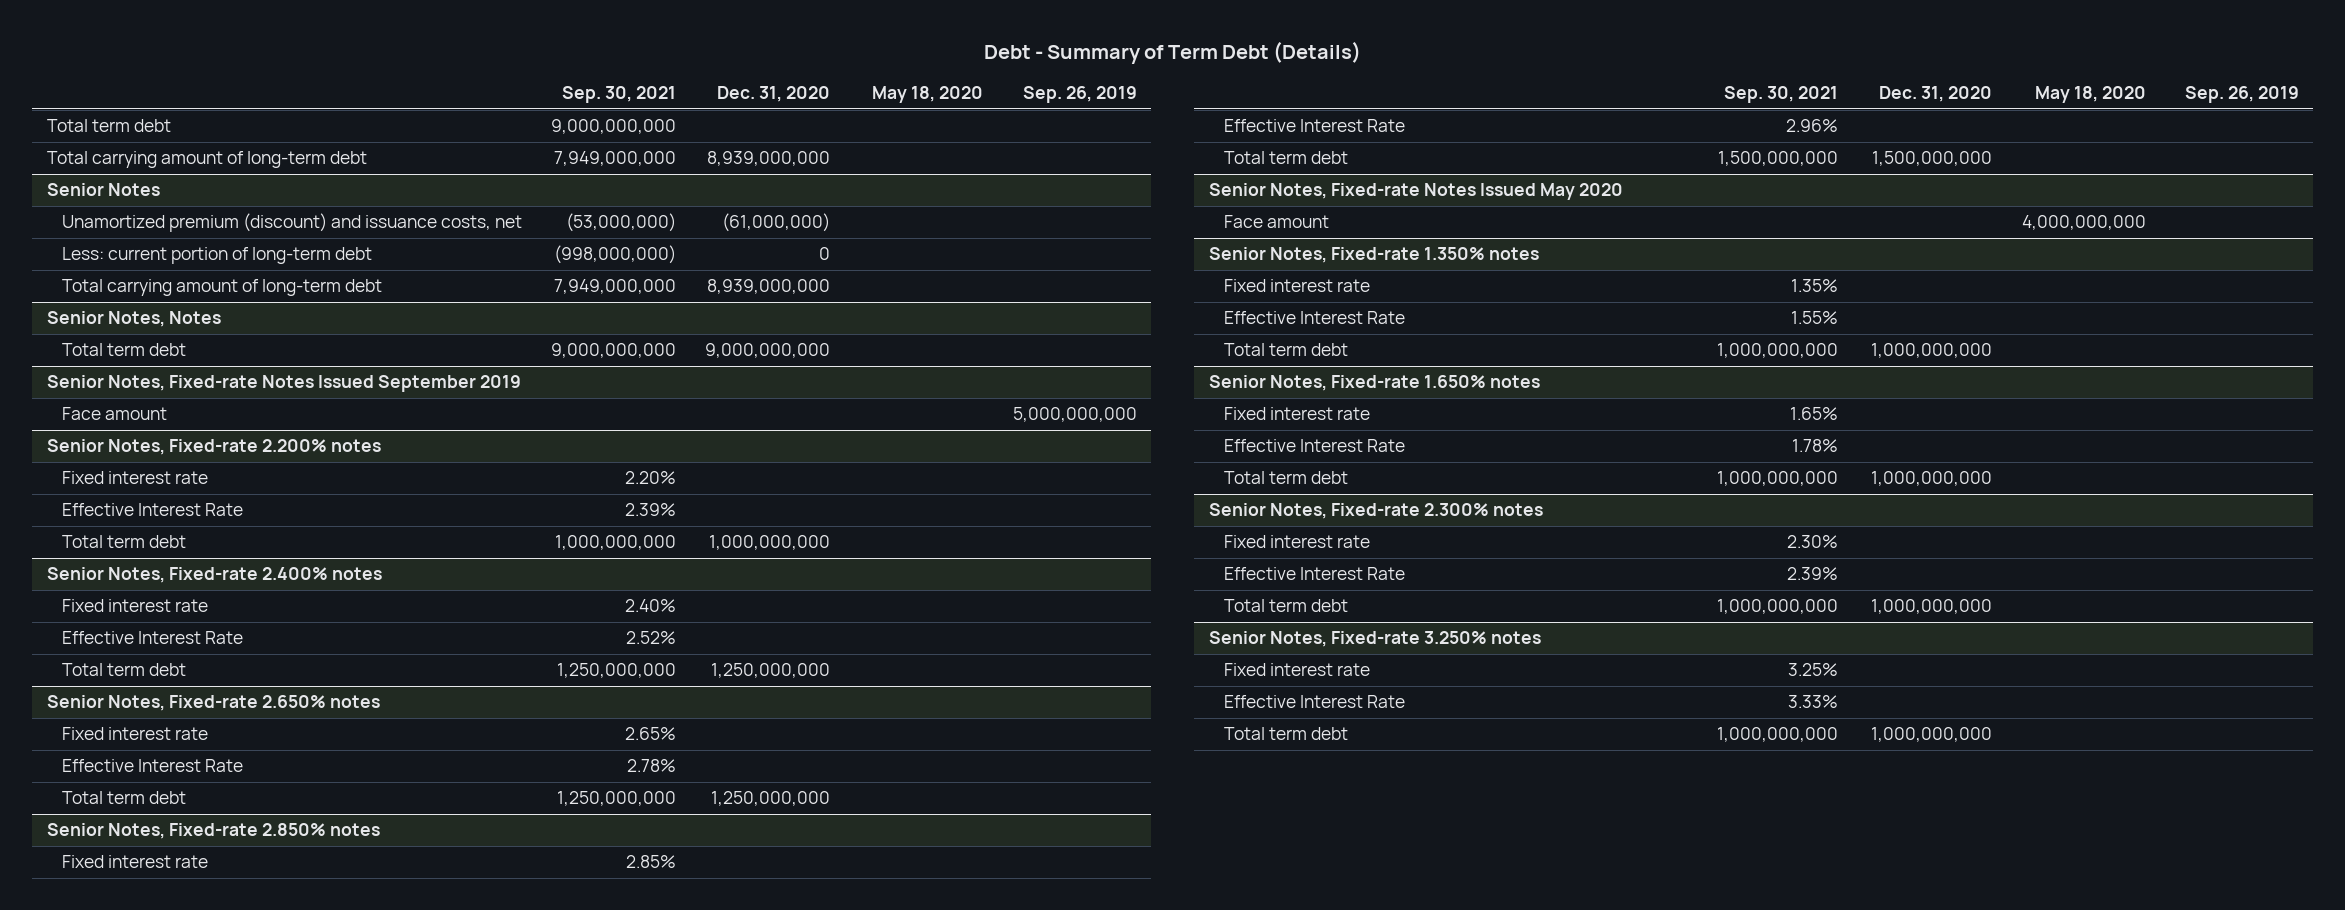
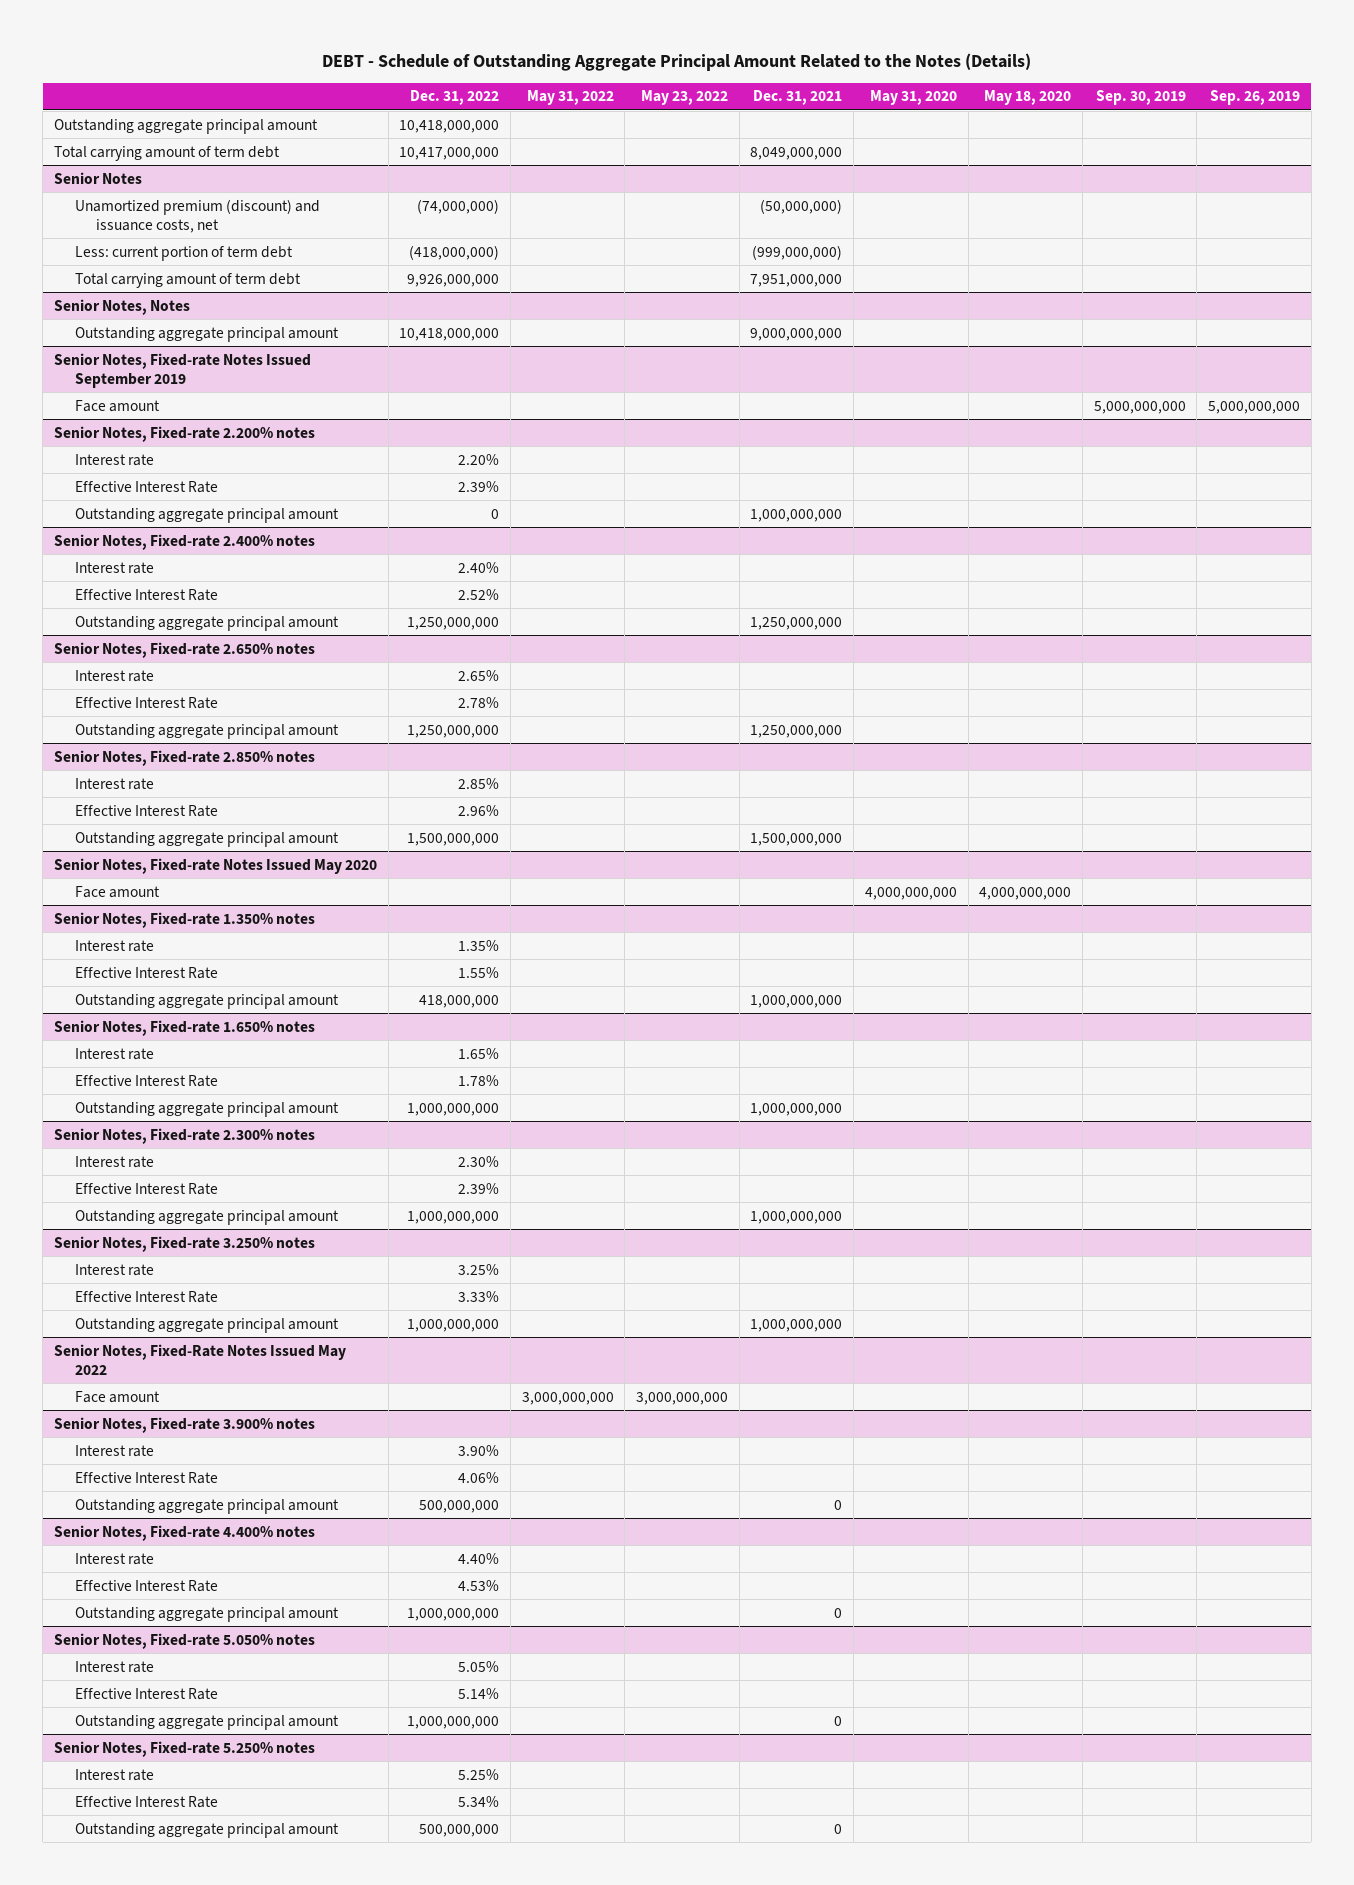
- Debt - Summary of Term Debt (Details)
+ DEBT - Schedule of Outstanding Aggregate Principal Amount Related to the Notes (Details)
- | Sep. 30, 2021 | Dec. 31, 2020 | May 18, 2020 | Sep. 26, 2019
+ | Dec. 31, 2022 | May 31, 2022 | May 23, 2022 | Dec. 31, 2021 | May 31, 2020 | May 18, 2020 | Sep. 30, 2019 | Sep. 26, 2019
- Total term debt | 9,000,000,000 | | |
- Total carrying amount of long-term debt | 7,949,000,000 | 8,939,000,000 | |
+ Outstanding aggregate principal amount | 10,418,000,000 | | | | | | |
+ Total carrying amount of term debt | 10,417,000,000 | | | 8,049,000,000 | | | |
@ Senior Notes
- Less: current portion of long-term debt | (998,000,000) | 0 | |
- Total carrying amount of long-term debt | 7,949,000,000 | 8,939,000,000 | |
+ Less: current portion of term debt | (418,000,000) | | | (999,000,000) | | | |
+ Total carrying amount of term debt | 9,926,000,000 | | | 7,951,000,000 | | | |
@ Senior Notes, Notes
- Total term debt | 9,000,000,000 | 9,000,000,000 | |
+ Outstanding aggregate principal amount | 10,418,000,000 | | | 9,000,000,000 | | | |
@ Senior Notes, Fixed-rate 2.200% notes
- Fixed interest rate | 2.20% | | |
+ Interest rate | 2.20% | | | | | | |
- Total term debt | 1,000,000,000 | 1,000,000,000 | |
+ Outstanding aggregate principal amount | 0 | | | 1,000,000,000 | | | |
@ Senior Notes, Fixed-rate 2.400% notes
- Fixed interest rate | 2.40% | | |
+ Interest rate | 2.40% | | | | | | |
- Total term debt | 1,250,000,000 | 1,250,000,000 | |
+ Outstanding aggregate principal amount | 1,250,000,000 | | | 1,250,000,000 | | | |
@ Senior Notes, Fixed-rate 2.650% notes
- Fixed interest rate | 2.65% | | |
+ Interest rate | 2.65% | | | | | | |
- Total term debt | 1,250,000,000 | 1,250,000,000 | |
+ Outstanding aggregate principal amount | 1,250,000,000 | | | 1,250,000,000 | | | |
@ Senior Notes, Fixed-rate 2.850% notes
- Fixed interest rate | 2.85% | | |
+ Interest rate | 2.85% | | | | | | |
- Total term debt | 1,500,000,000 | 1,500,000,000 | |
+ Outstanding aggregate principal amount | 1,500,000,000 | | | 1,500,000,000 | | | |
@ Senior Notes, Fixed-rate 1.350% notes
- Fixed interest rate | 1.35% | | |
+ Interest rate | 1.35% | | | | | | |
- Total term debt | 1,000,000,000 | 1,000,000,000 | |
+ Outstanding aggregate principal amount | 418,000,000 | | | 1,000,000,000 | | | |
@ Senior Notes, Fixed-rate 1.650% notes
- Fixed interest rate | 1.65% | | |
+ Interest rate | 1.65% | | | | | | |
- Total term debt | 1,000,000,000 | 1,000,000,000 | |
+ Outstanding aggregate principal amount | 1,000,000,000 | | | 1,000,000,000 | | | |
@ Senior Notes, Fixed-rate 2.300% notes
- Fixed interest rate | 2.30% | | |
+ Interest rate | 2.30% | | | | | | |
- Total term debt | 1,000,000,000 | 1,000,000,000 | |
+ Outstanding aggregate principal amount | 1,000,000,000 | | | 1,000,000,000 | | | |
@ Senior Notes, Fixed-rate 3.250% notes
- Fixed interest rate | 3.25% | | |
+ Interest rate | 3.25% | | | | | | |
- Total term debt | 1,000,000,000 | 1,000,000,000 | |
+ Outstanding aggregate principal amount | 1,000,000,000 | | | 1,000,000,000 | | | |
+ Senior Notes, Fixed-Rate Notes Issued May 2022
+ Face amount | | 3,000,000,000 | 3,000,000,000 | | | | |
+ Senior Notes, Fixed-rate 3.900% notes
+ Interest rate | 3.90% | | | | | | |
+ Effective Interest Rate | 4.06% | | | | | | |
+ Outstanding aggregate principal amount | 500,000,000 | | | 0 | | | |
+ Senior Notes, Fixed-rate 4.400% notes
+ Interest rate | 4.40% | | | | | | |
+ Effective Interest Rate | 4.53% | | | | | | |
+ Outstanding aggregate principal amount | 1,000,000,000 | | | 0 | | | |
+ Senior Notes, Fixed-rate 5.050% notes
+ Interest rate | 5.05% | | | | | | |
+ Effective Interest Rate | 5.14% | | | | | | |
+ Outstanding aggregate principal amount | 1,000,000,000 | | | 0 | | | |
+ Senior Notes, Fixed-rate 5.250% notes
+ Interest rate | 5.25% | | | | | | |
+ Effective Interest Rate | 5.34% | | | | | | |
+ Outstanding aggregate principal amount | 500,000,000 | | | 0 | | | |

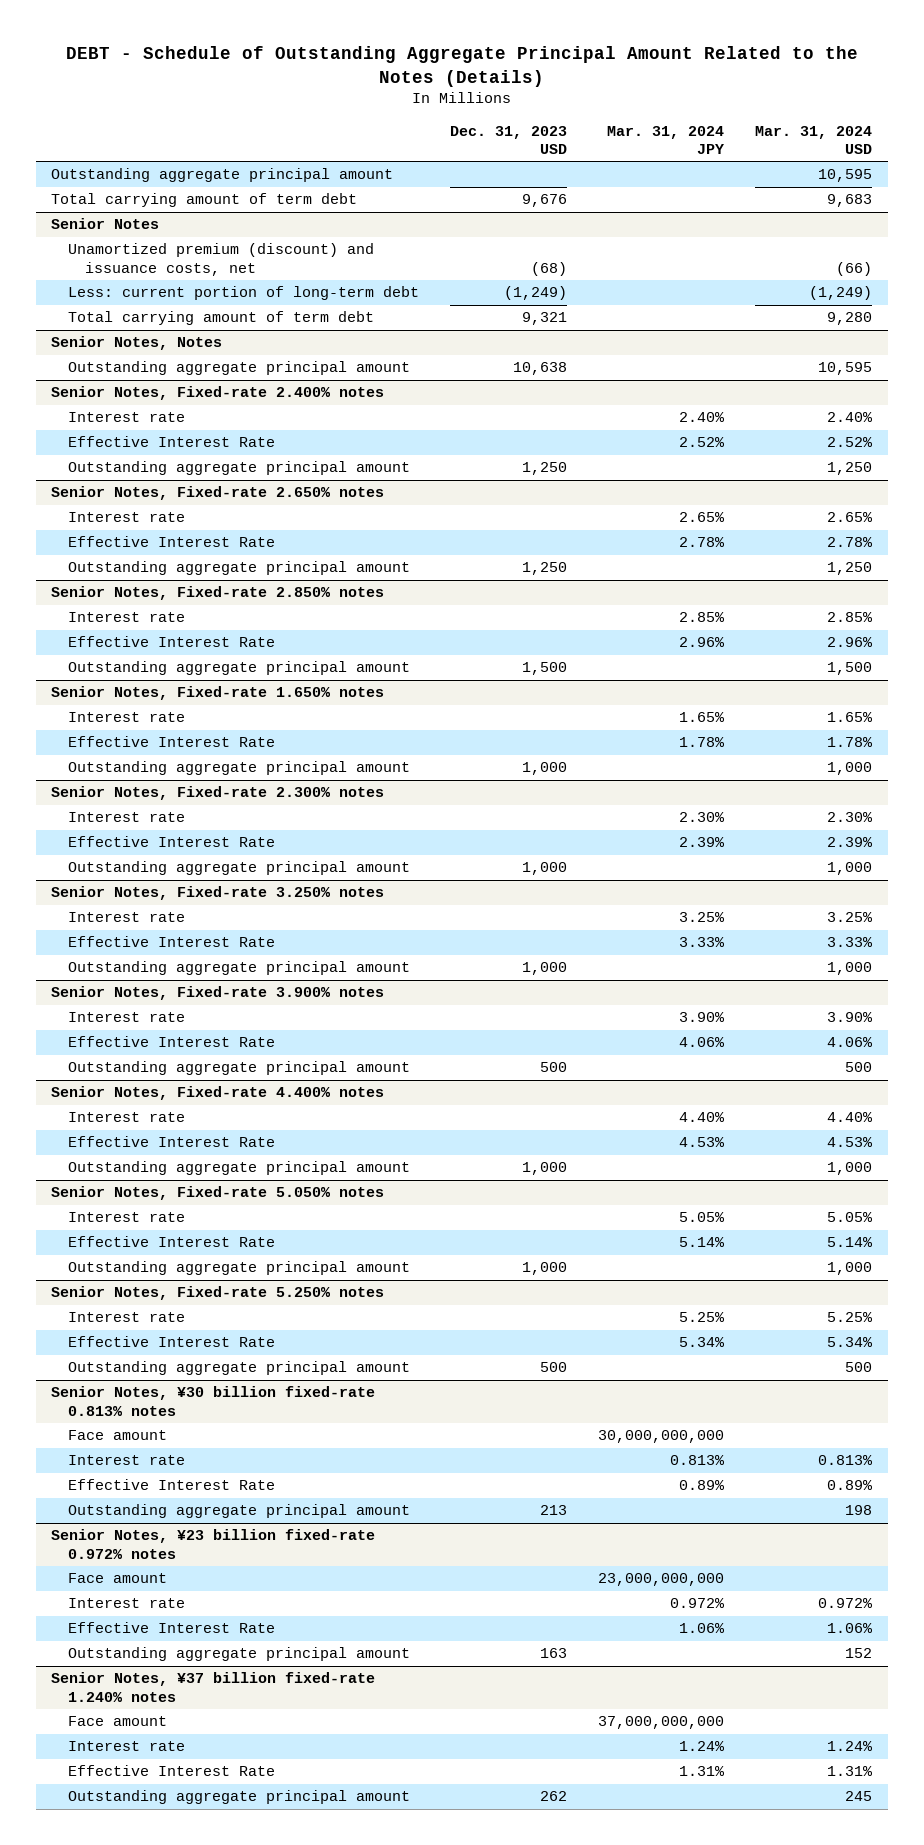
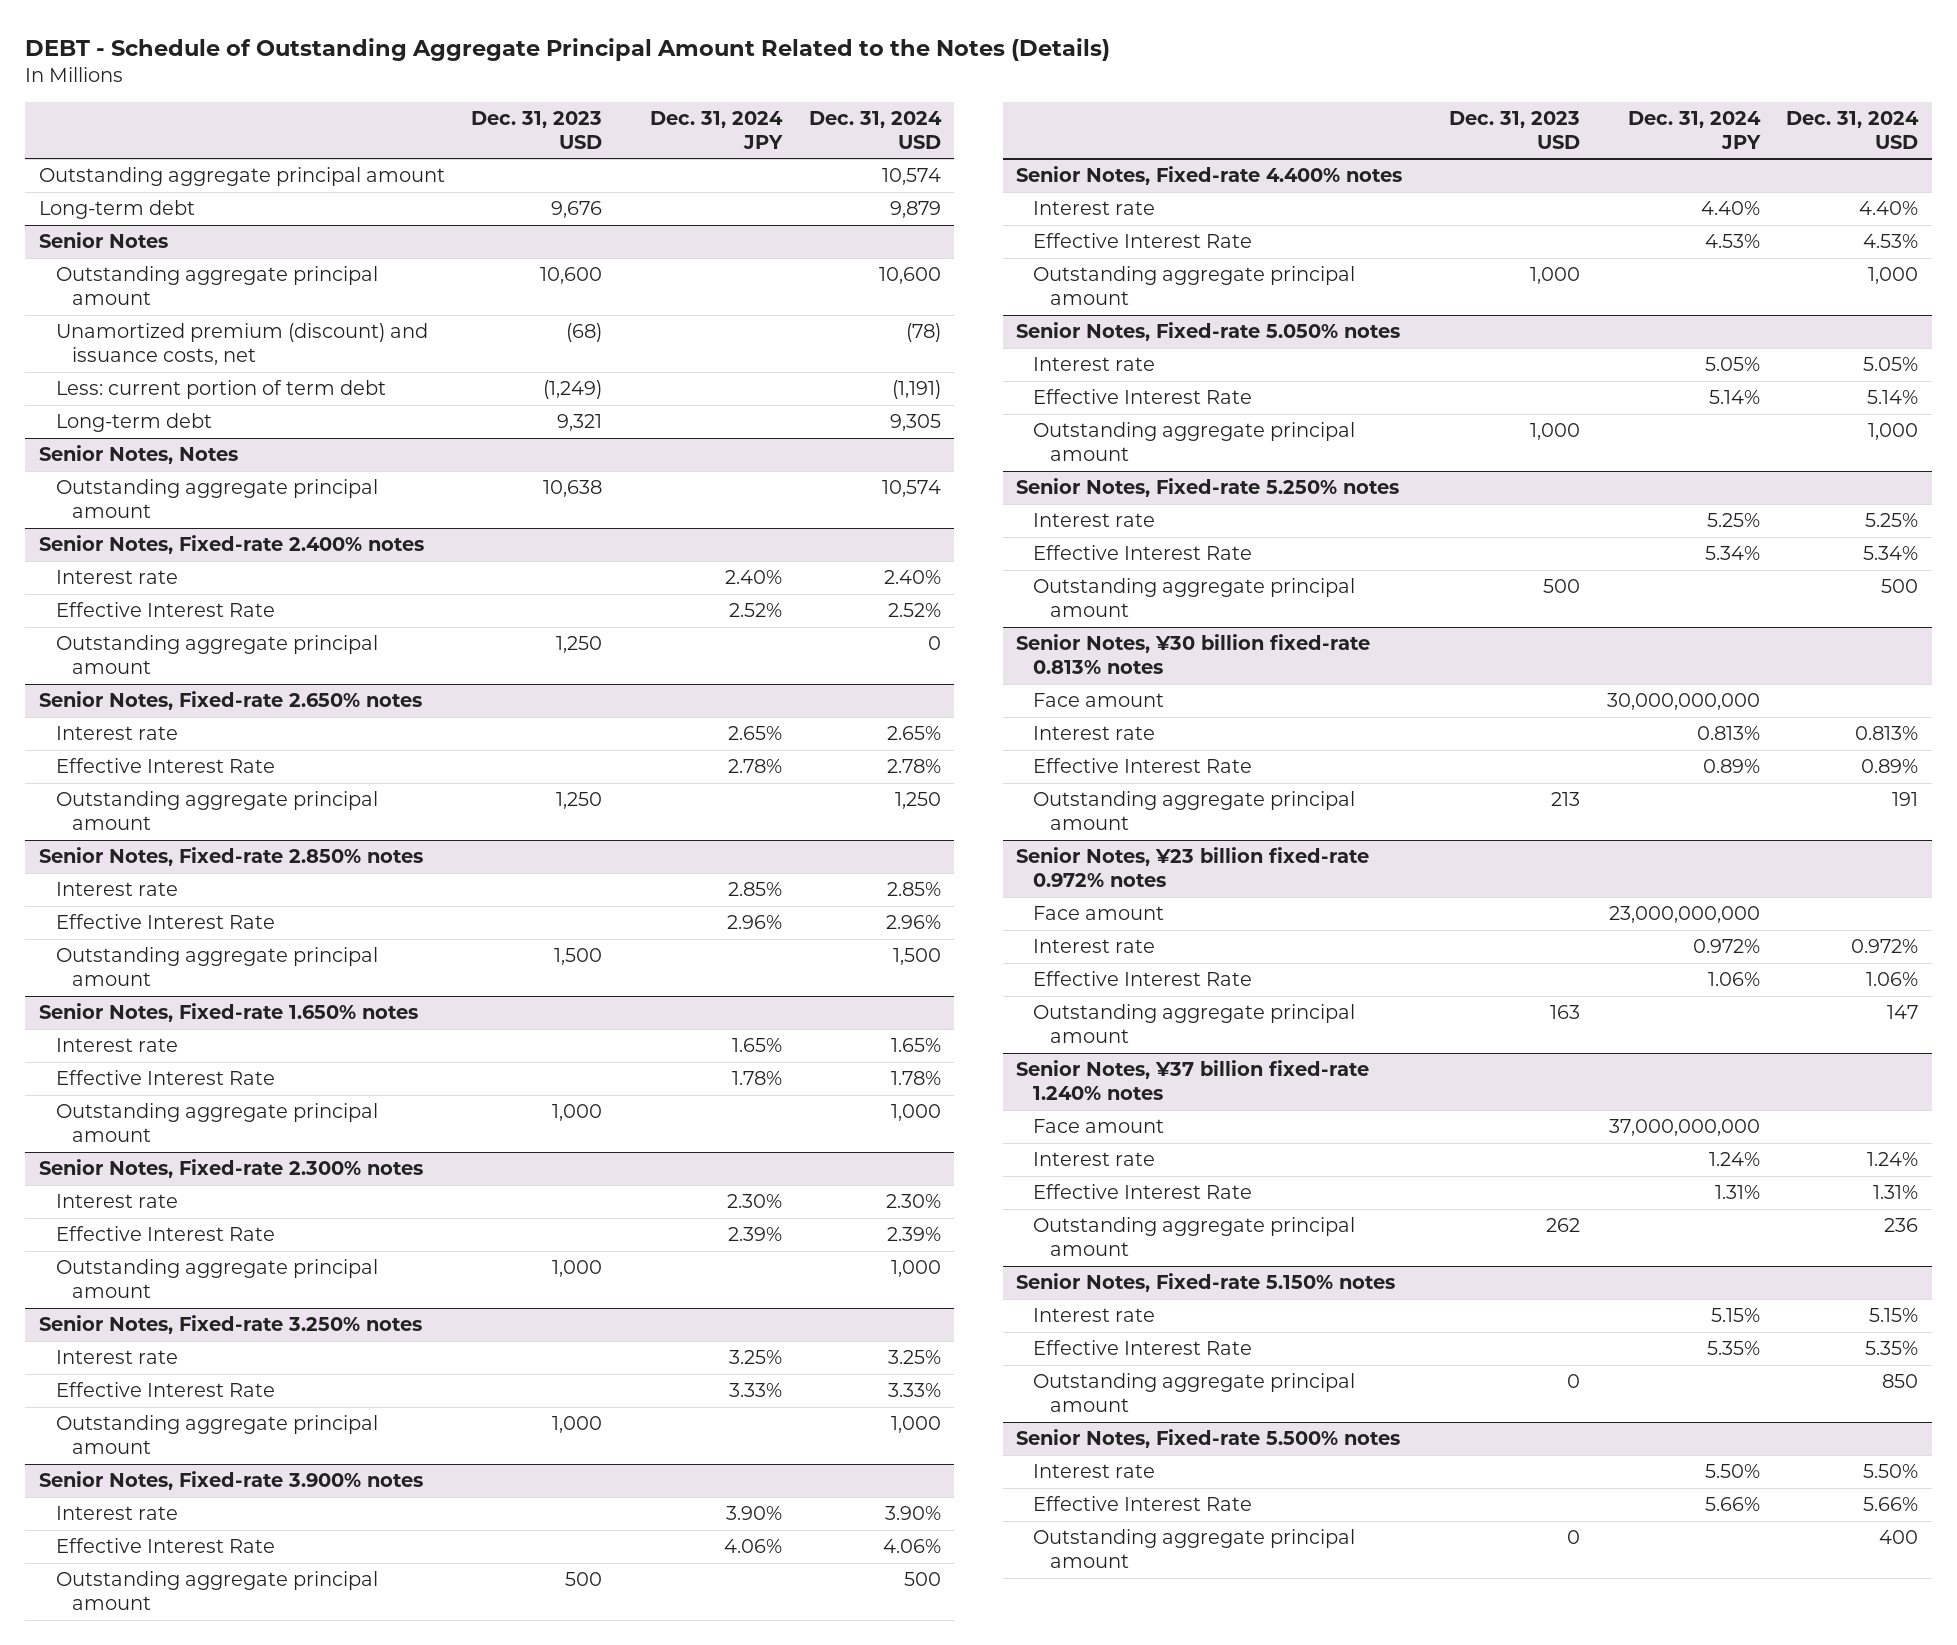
- | Dec. 31, 2023 USD | Mar. 31, 2024 JPY | Mar. 31, 2024 USD
+ | Dec. 31, 2023 USD | Dec. 31, 2024 JPY | Dec. 31, 2024 USD
- Total carrying amount of term debt | 9,676 | | 9,683
+ Long-term debt | 9,676 | | 9,879
@ Senior Notes
+ Outstanding aggregate principal amount | 10,600 | | 10,600
- Less: current portion of long-term debt | (1,249) | | (1,249)
- Total carrying amount of term debt | 9,321 | | 9,280
+ Less: current portion of term debt | (1,249) | | (1,191)
+ Long-term debt | 9,321 | | 9,305
+ Senior Notes, Fixed-rate 5.150% notes
+ Interest rate | | 5.15% | 5.15%
+ Effective Interest Rate | | 5.35% | 5.35%
+ Outstanding aggregate principal amount | 0 | | 850
+ Senior Notes, Fixed-rate 5.500% notes
+ Interest rate | | 5.50% | 5.50%
+ Effective Interest Rate | | 5.66% | 5.66%
+ Outstanding aggregate principal amount | 0 | | 400

